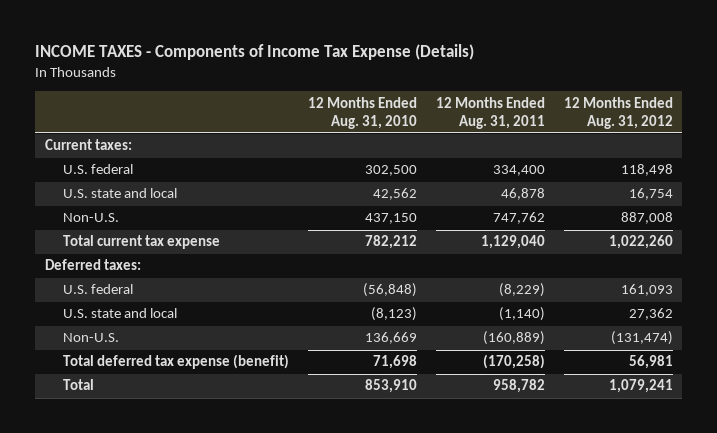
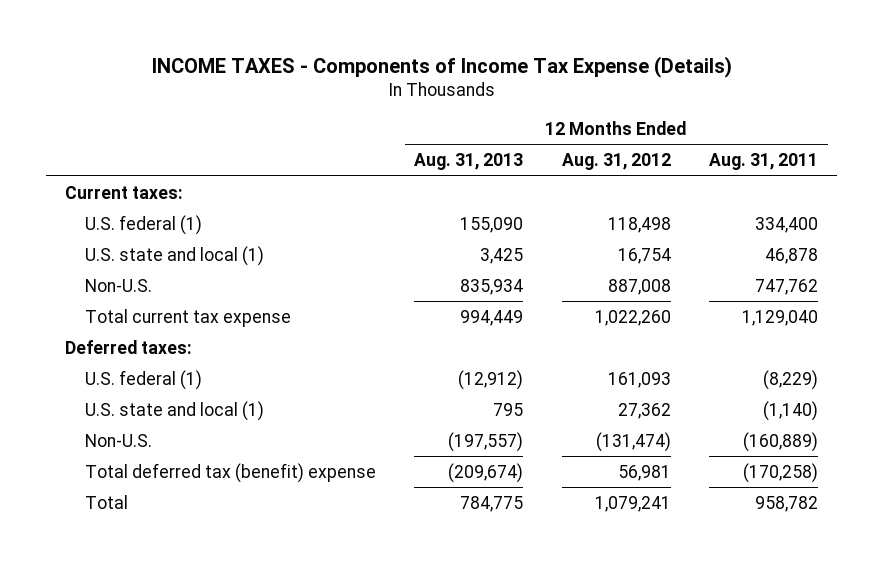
- | 12 Months Ended Aug. 31, 2010 | 12 Months Ended Aug. 31, 2011 | 12 Months Ended Aug. 31, 2012
+ | 12 Months Ended Aug. 31, 2013 | 12 Months Ended Aug. 31, 2012 | 12 Months Ended Aug. 31, 2011
- U.S. federal | 302,500 | 334,400 | 118,498
- U.S. state and local | 42,562 | 46,878 | 16,754
+ U.S. federal (1) | 155,090 | 118,498 | 334,400
+ U.S. state and local (1) | 3,425 | 16,754 | 46,878
- U.S. federal | (56,848) | (8,229) | 161,093
- U.S. state and local | (8,123) | (1,140) | 27,362
+ U.S. federal (1) | (12,912) | 161,093 | (8,229)
+ U.S. state and local (1) | 795 | 27,362 | (1,140)
- Total deferred tax expense (benefit) | 71,698 | (170,258) | 56,981
+ Total deferred tax (benefit) expense | (209,674) | 56,981 | (170,258)

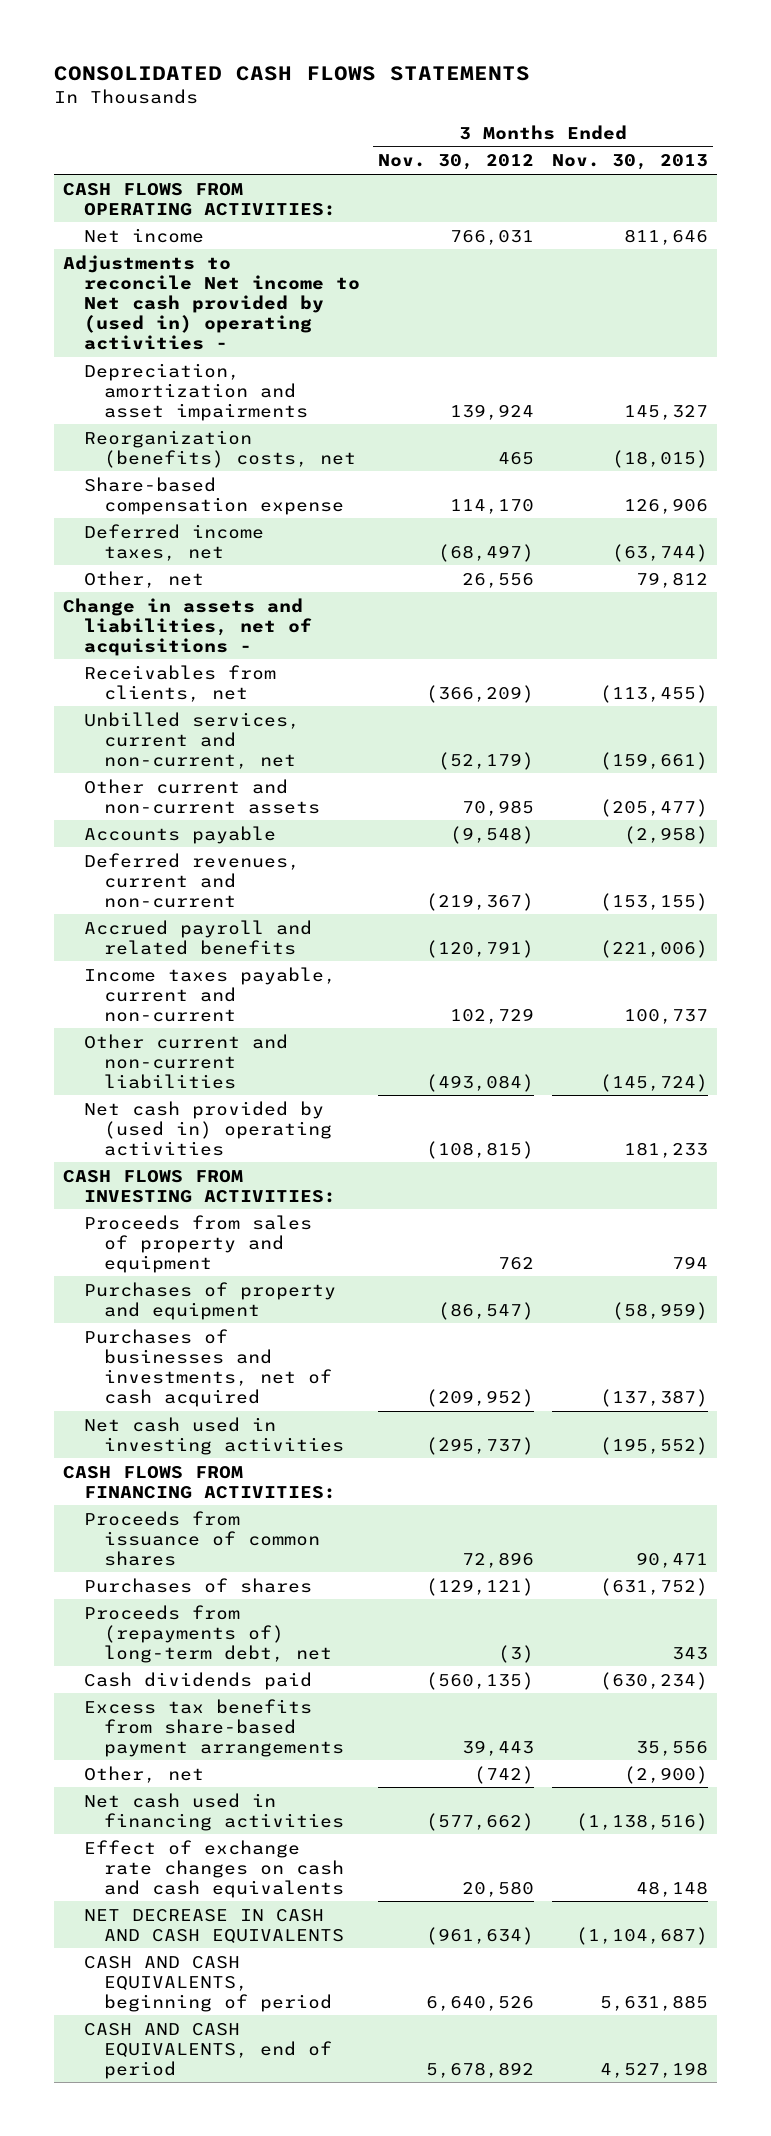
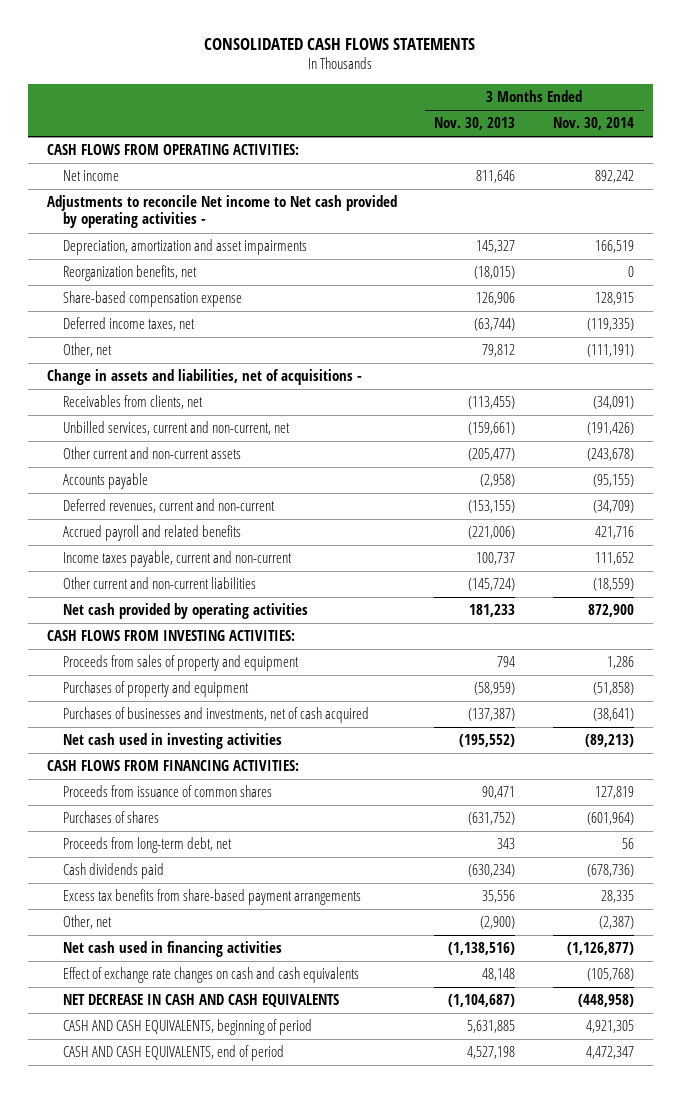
- | 3 Months Ended Nov. 30, 2012 | 3 Months Ended Nov. 30, 2013
+ | 3 Months Ended Nov. 30, 2013 | 3 Months Ended Nov. 30, 2014
- Adjustments to reconcile Net income to Net cash provided by (used in) operating activities -
+ Adjustments to reconcile Net income to Net cash provided by operating activities -
- Reorganization (benefits) costs, net | 465 | (18,015)
+ Reorganization benefits, net | (18,015) | 0
- Net cash provided by (used in) operating activities | (108,815) | 181,233
+ Net cash provided by operating activities | 181,233 | 872,900
- Proceeds from (repayments of) long-term debt, net | (3) | 343
+ Proceeds from long-term debt, net | 343 | 56

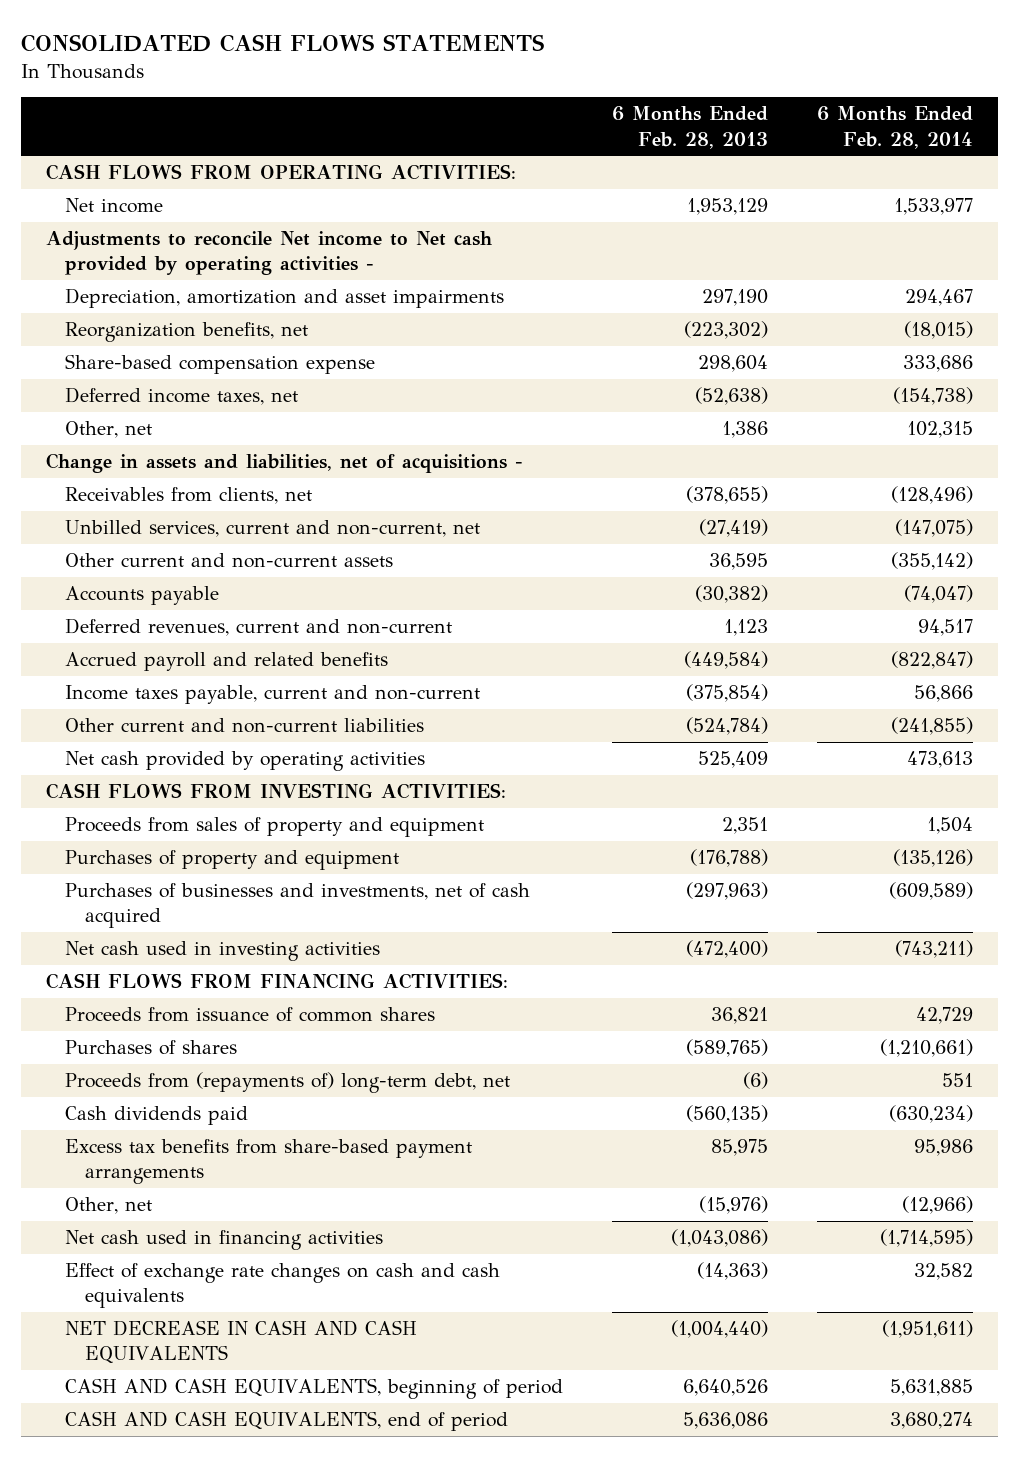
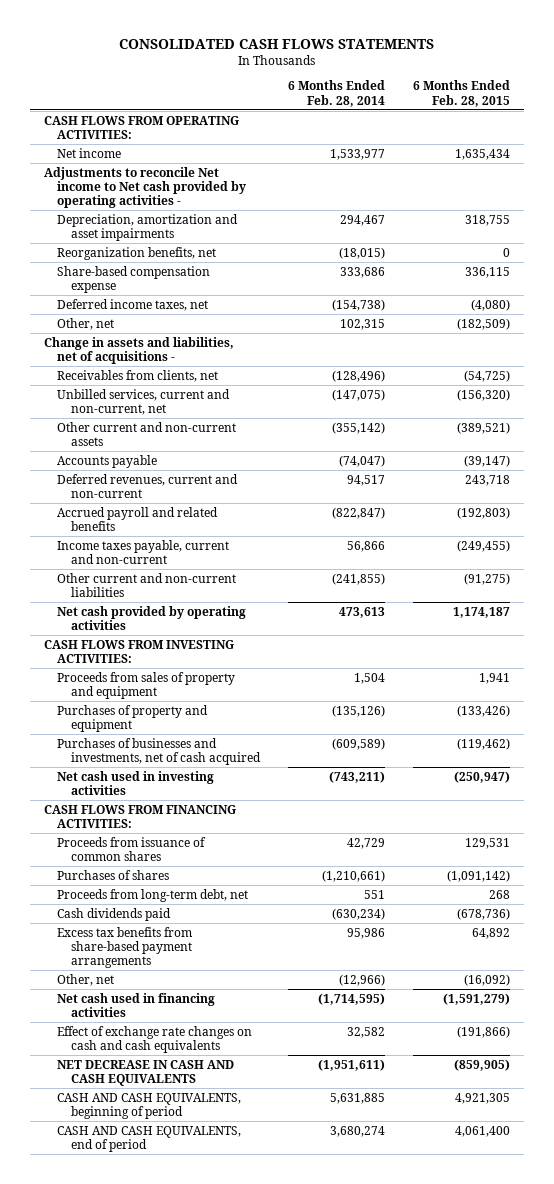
- | 6 Months Ended Feb. 28, 2013 | 6 Months Ended Feb. 28, 2014
+ | 6 Months Ended Feb. 28, 2014 | 6 Months Ended Feb. 28, 2015
- Proceeds from (repayments of) long-term debt, net | (6) | 551
+ Proceeds from long-term debt, net | 551 | 268

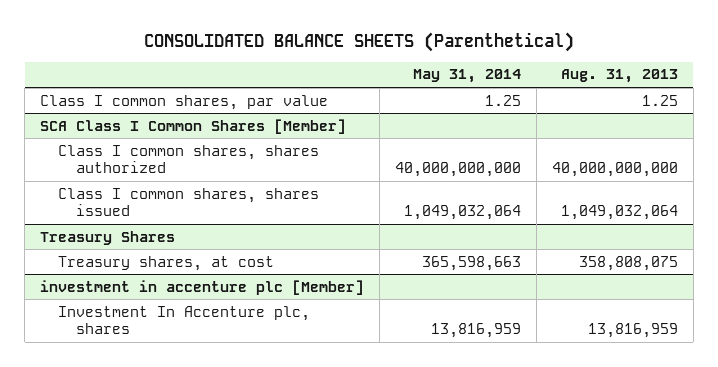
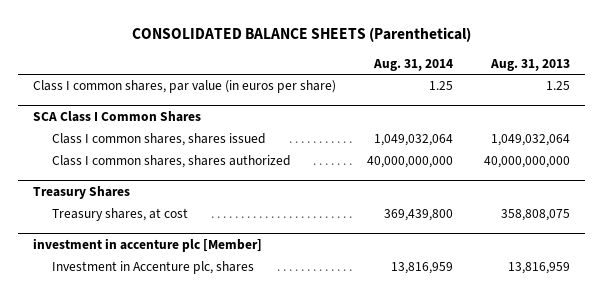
- | May 31, 2014 | Aug. 31, 2013
+ | Aug. 31, 2014 | Aug. 31, 2013
- Class I common shares, par value | 1.25 | 1.25
- SCA Class I Common Shares [Member]
- Class I common shares, shares authorized | 40,000,000,000 | 40,000,000,000
+ Class I common shares, par value (in euros per share) | 1.25 | 1.25
+ SCA Class I Common Shares
+ Class I common shares, shares authorized | 40,000,000,000 | 40,000,000,000
@ investment in accenture plc [Member]
- Investment In Accenture plc, shares | 13,816,959 | 13,816,959
+ Investment in Accenture plc, shares | 13,816,959 | 13,816,959

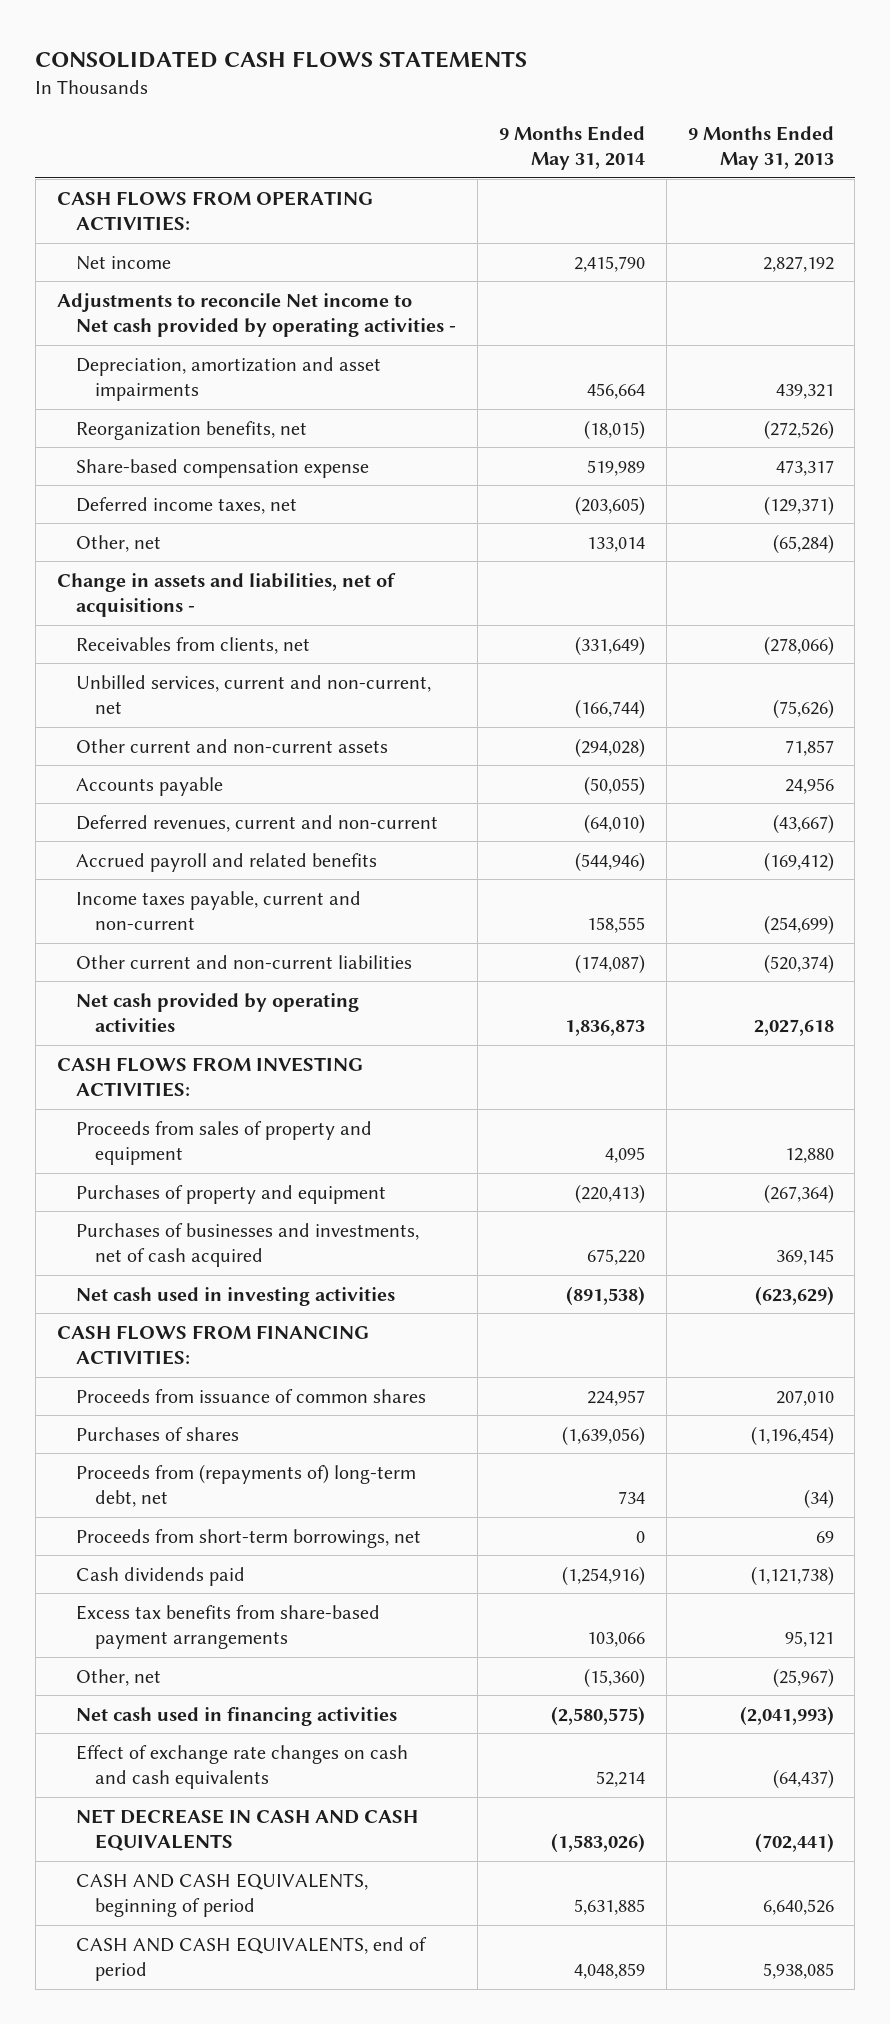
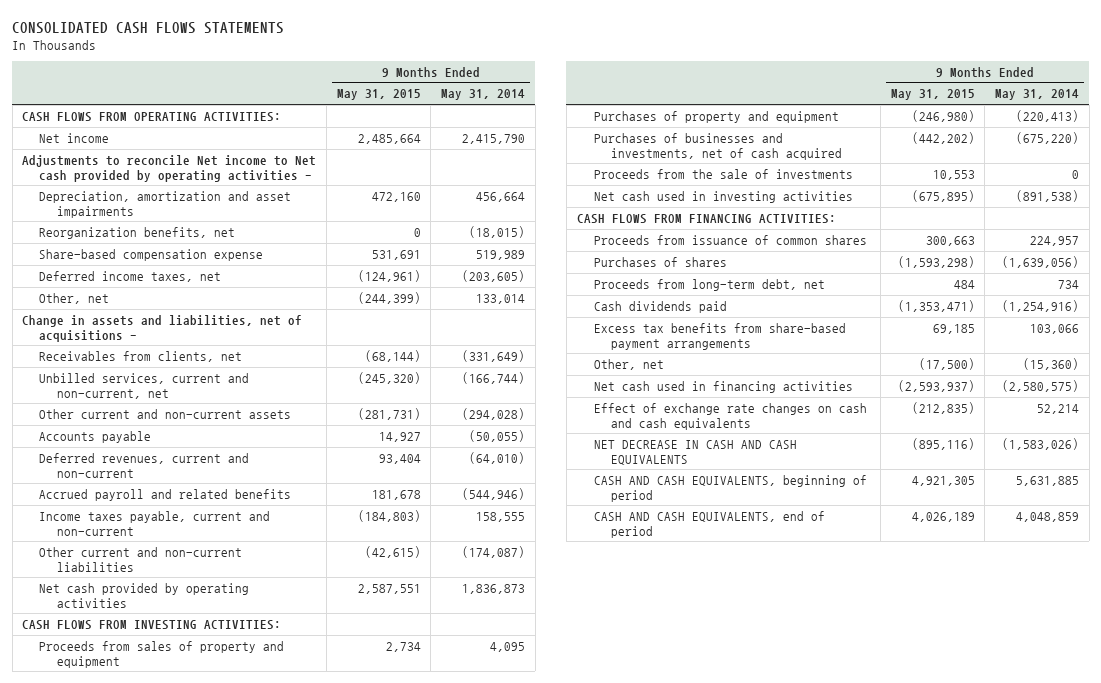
- | 9 Months Ended May 31, 2014 | 9 Months Ended May 31, 2013
+ | 9 Months Ended May 31, 2015 | 9 Months Ended May 31, 2014
- Purchases of businesses and investments, net of cash acquired | 675,220 | 369,145
+ Purchases of businesses and investments, net of cash acquired | (442,202) | (675,220)
+ Proceeds from the sale of investments | 10,553 | 0
- Proceeds from (repayments of) long-term debt, net | 734 | (34)
- Proceeds from short-term borrowings, net | 0 | 69
+ Proceeds from long-term debt, net | 484 | 734

